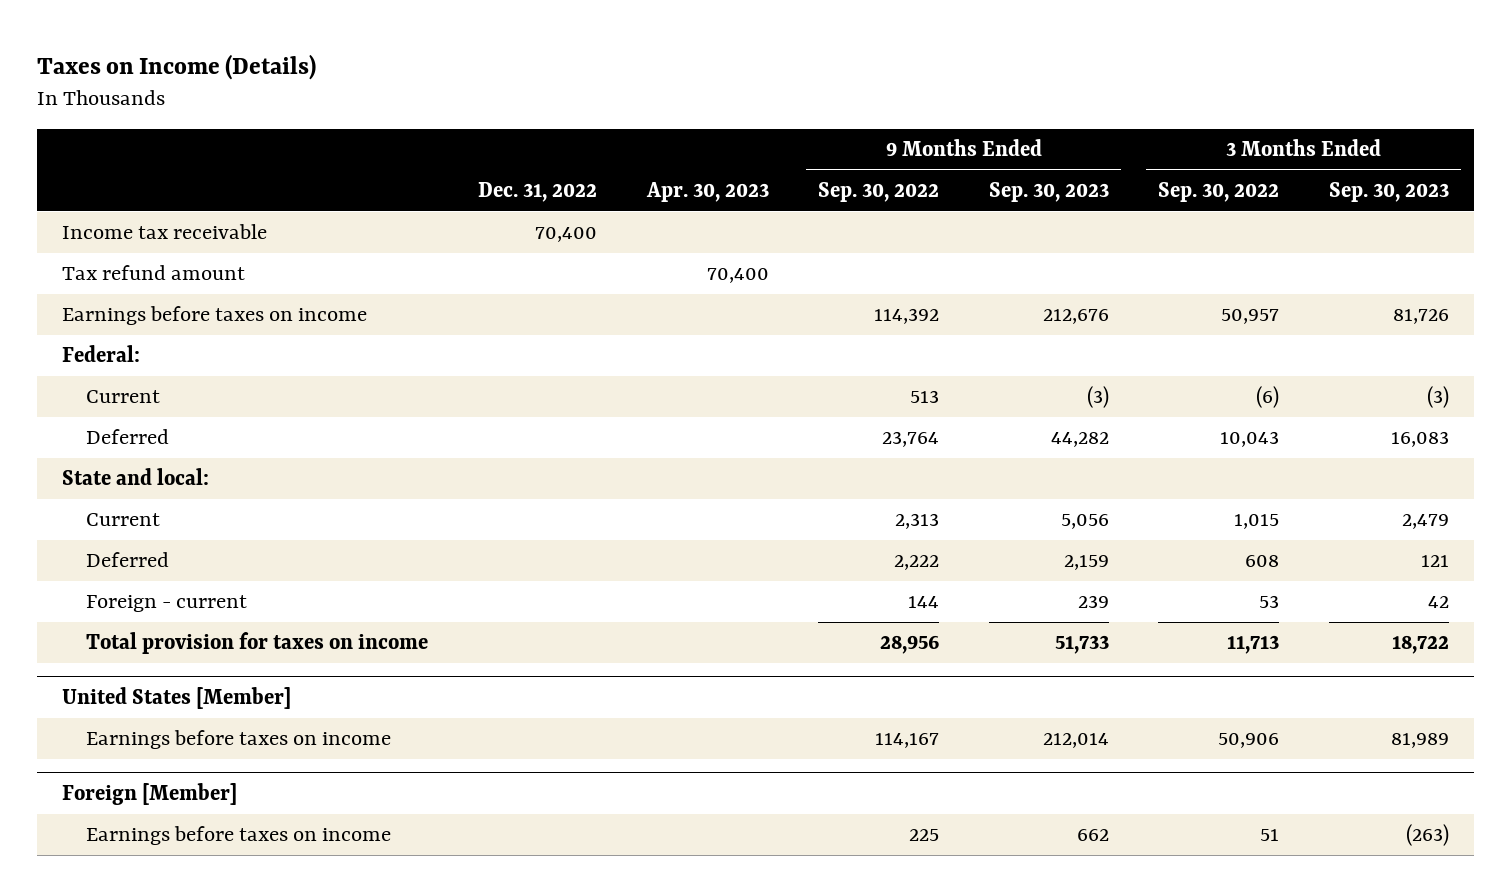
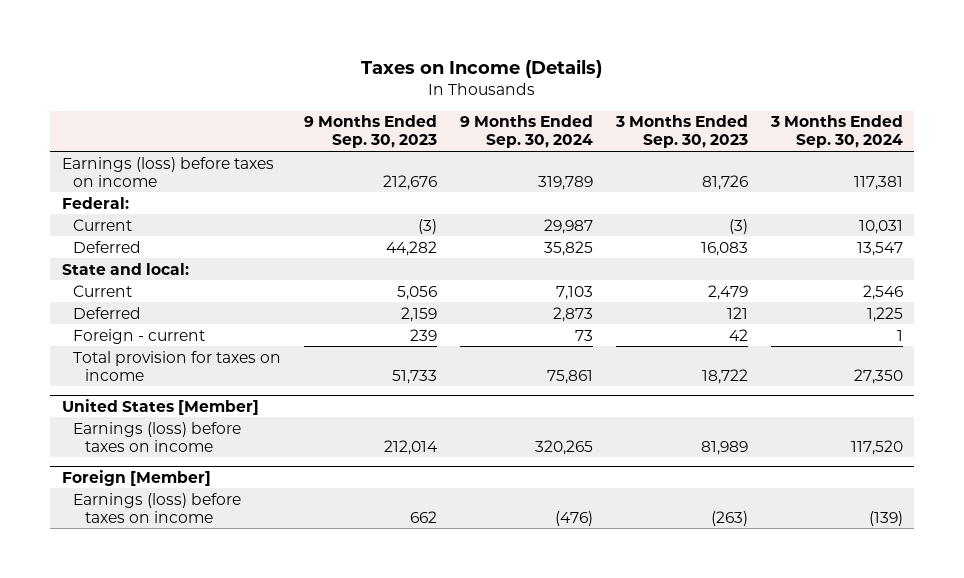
- | Dec. 31, 2022 | Apr. 30, 2023 | 9 Months Ended Sep. 30, 2022 | 9 Months Ended Sep. 30, 2023 | 3 Months Ended Sep. 30, 2022 | 3 Months Ended Sep. 30, 2023
+ | 9 Months Ended Sep. 30, 2023 | 9 Months Ended Sep. 30, 2024 | 3 Months Ended Sep. 30, 2023 | 3 Months Ended Sep. 30, 2024
- Income tax receivable | 70,400 | | | | |
- Tax refund amount | | 70,400 | | | |
- Earnings before taxes on income | | | 114,392 | 212,676 | 50,957 | 81,726
+ Earnings (loss) before taxes on income | 212,676 | 319,789 | 81,726 | 117,381
@ United States [Member]
- Earnings before taxes on income | | | 114,167 | 212,014 | 50,906 | 81,989
+ Earnings (loss) before taxes on income | 212,014 | 320,265 | 81,989 | 117,520
@ Foreign [Member]
- Earnings before taxes on income | | | 225 | 662 | 51 | (263)
+ Earnings (loss) before taxes on income | 662 | (476) | (263) | (139)

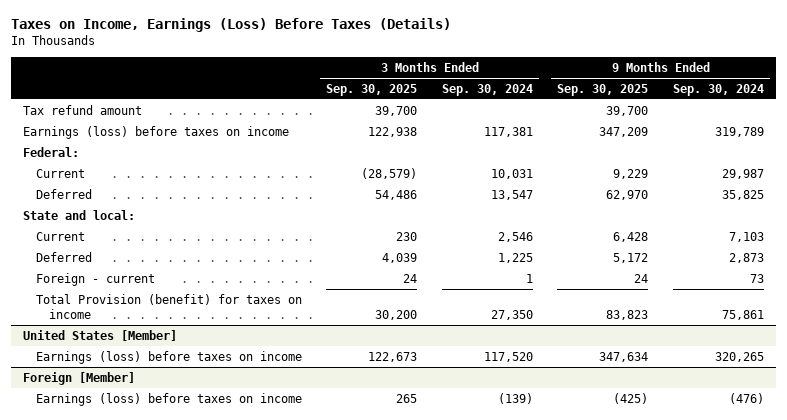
- Taxes on Income (Details)
+ Taxes on Income, Earnings (Loss) Before Taxes (Details)
- | 9 Months Ended Sep. 30, 2023 | 9 Months Ended Sep. 30, 2024 | 3 Months Ended Sep. 30, 2023 | 3 Months Ended Sep. 30, 2024
+ | 3 Months Ended Sep. 30, 2025 | 3 Months Ended Sep. 30, 2024 | 9 Months Ended Sep. 30, 2025 | 9 Months Ended Sep. 30, 2024
+ Tax refund amount | 39,700 | | 39,700 |
- Total provision for taxes on income | 51,733 | 75,861 | 18,722 | 27,350
+ Total Provision (benefit) for taxes on income | 30,200 | 27,350 | 83,823 | 75,861

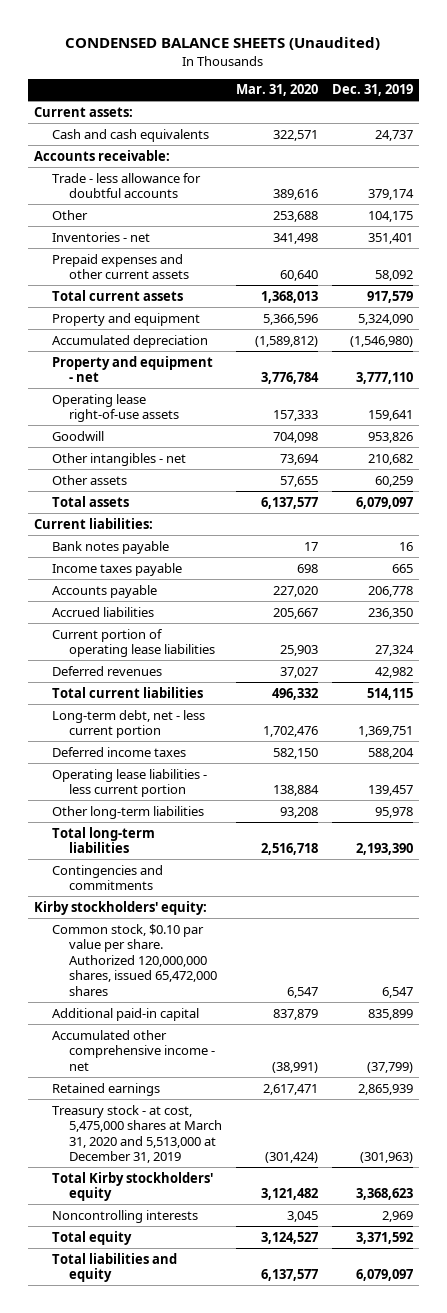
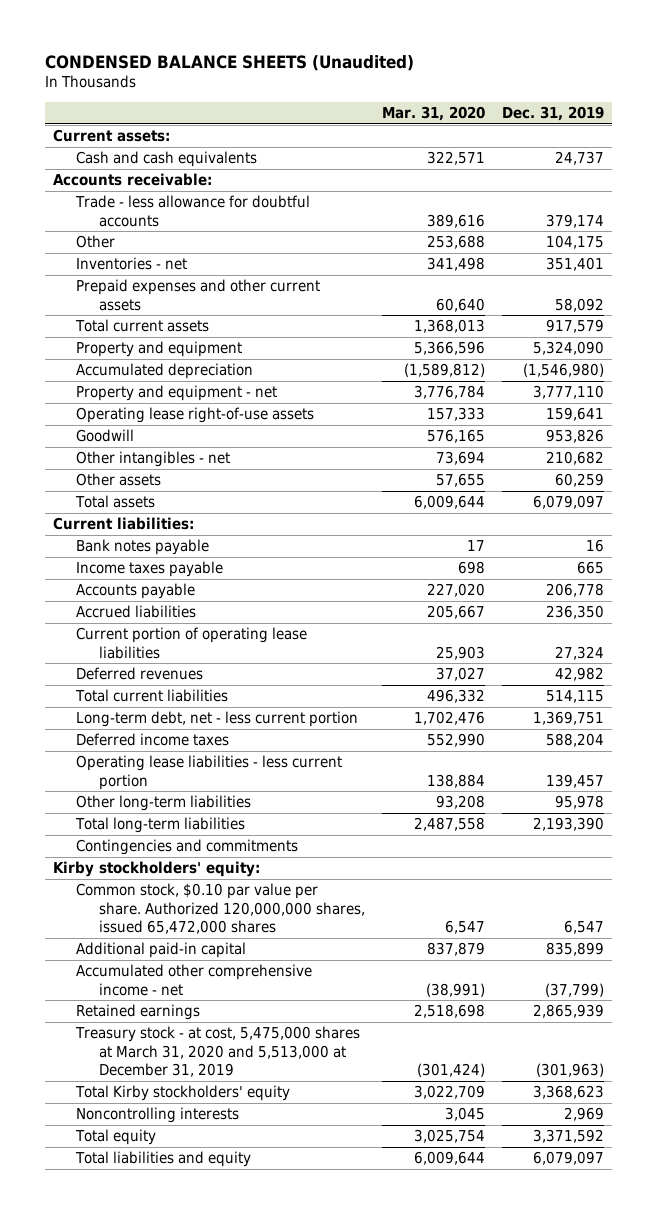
- Goodwill | 704,098 | 953,826
+ Goodwill | 576,165 | 953,826
- Total assets | 6,137,577 | 6,079,097
+ Total assets | 6,009,644 | 6,079,097
- Deferred income taxes | 582,150 | 588,204
+ Deferred income taxes | 552,990 | 588,204
- Total long-term liabilities | 2,516,718 | 2,193,390
+ Total long-term liabilities | 2,487,558 | 2,193,390
- Retained earnings | 2,617,471 | 2,865,939
+ Retained earnings | 2,518,698 | 2,865,939
- Total Kirby stockholders' equity | 3,121,482 | 3,368,623
+ Total Kirby stockholders' equity | 3,022,709 | 3,368,623
- Total equity | 3,124,527 | 3,371,592
- Total liabilities and equity | 6,137,577 | 6,079,097
+ Total equity | 3,025,754 | 3,371,592
+ Total liabilities and equity | 6,009,644 | 6,079,097

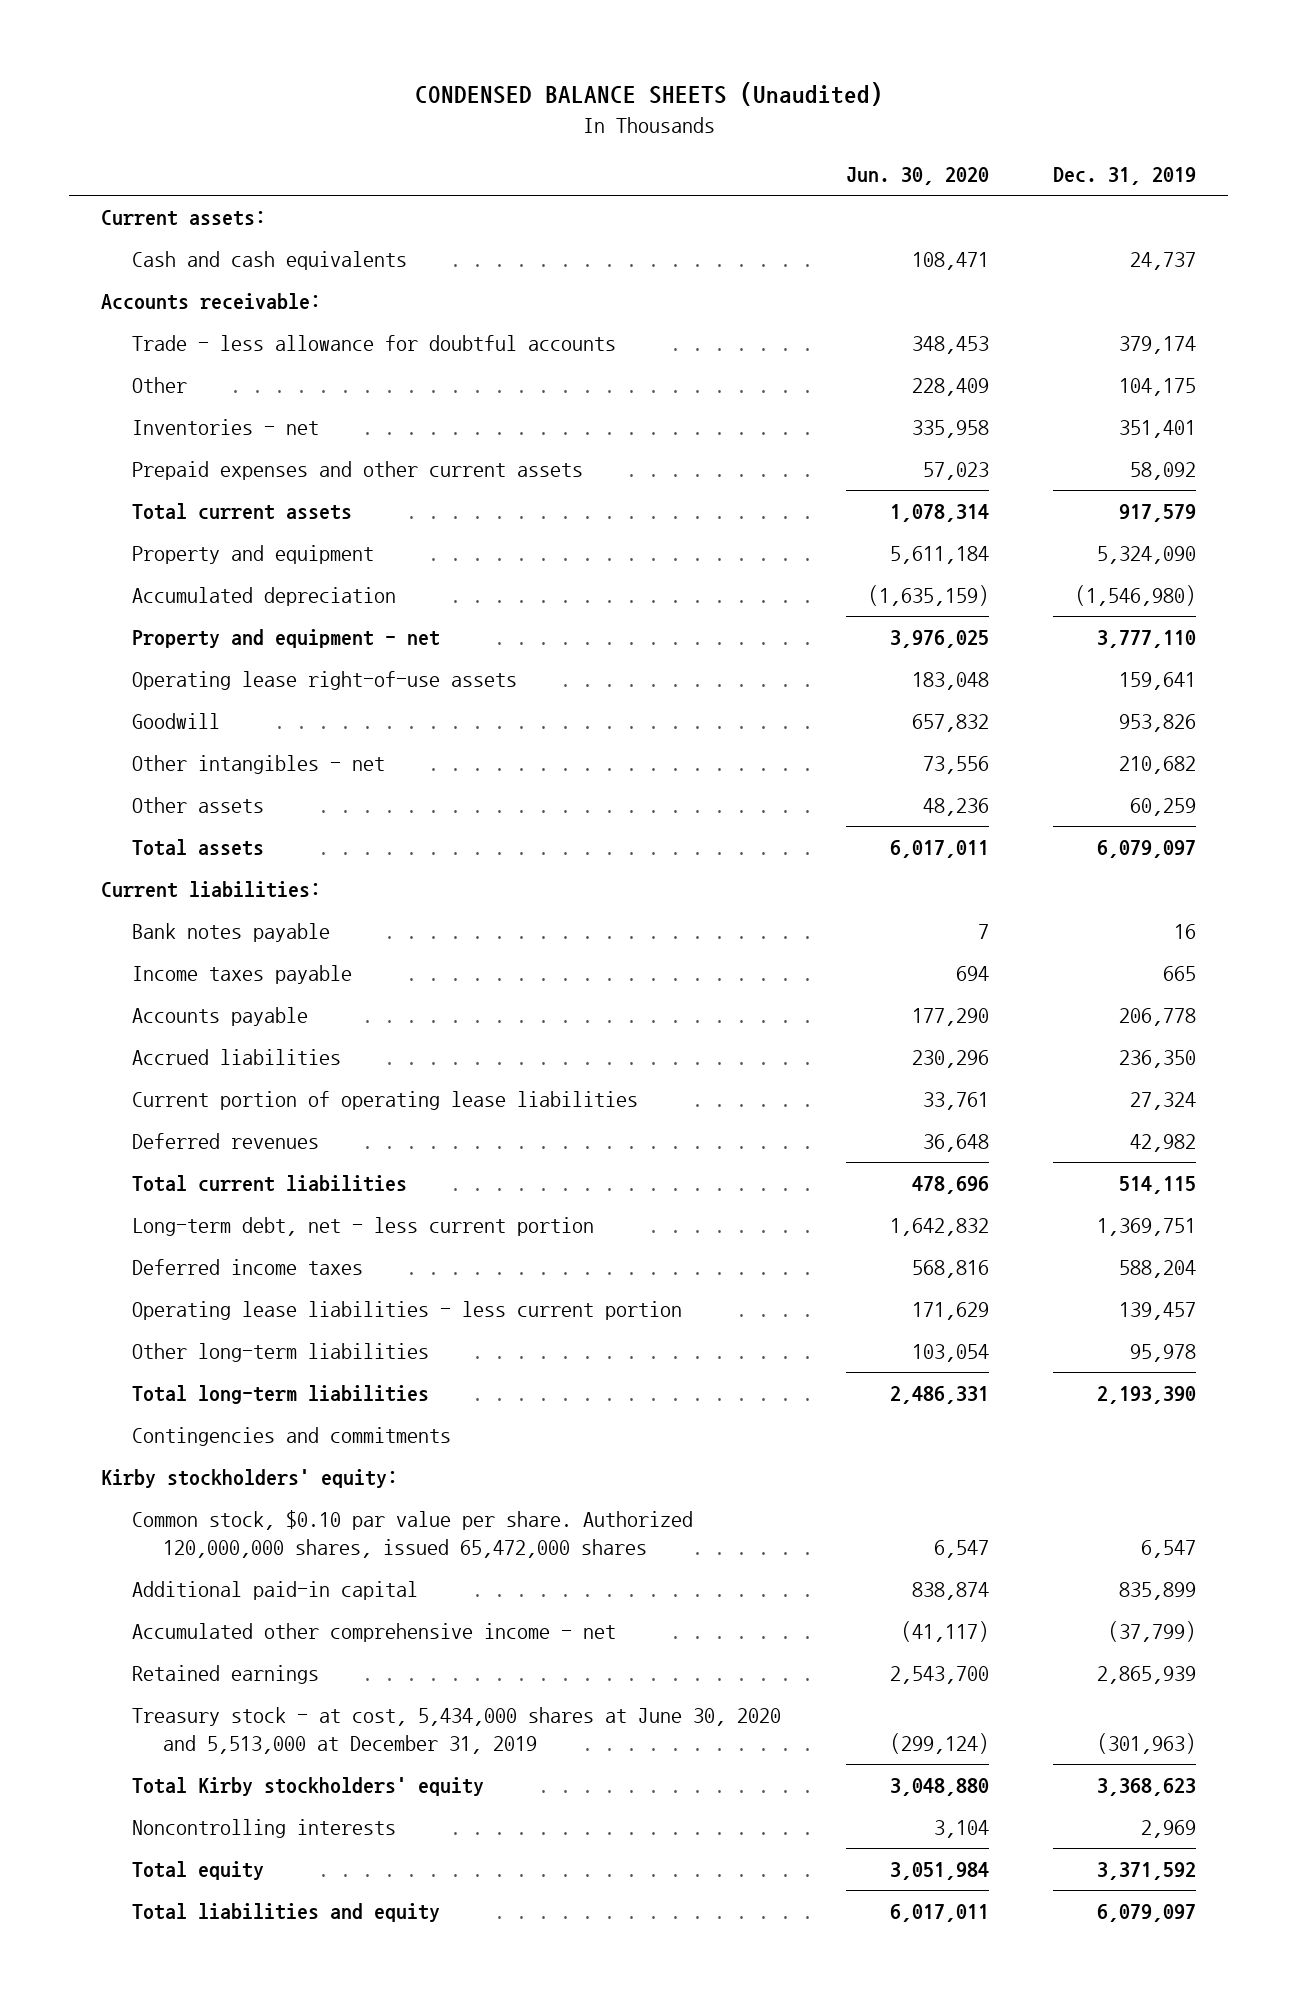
- | Mar. 31, 2020 | Dec. 31, 2019
+ | Jun. 30, 2020 | Dec. 31, 2019
- Treasury stock - at cost, 5,475,000 shares at March 31, 2020 and 5,513,000 at December 31, 2019 | (301,424) | (301,963)
+ Treasury stock - at cost, 5,434,000 shares at June 30, 2020 and 5,513,000 at December 31, 2019 | (299,124) | (301,963)

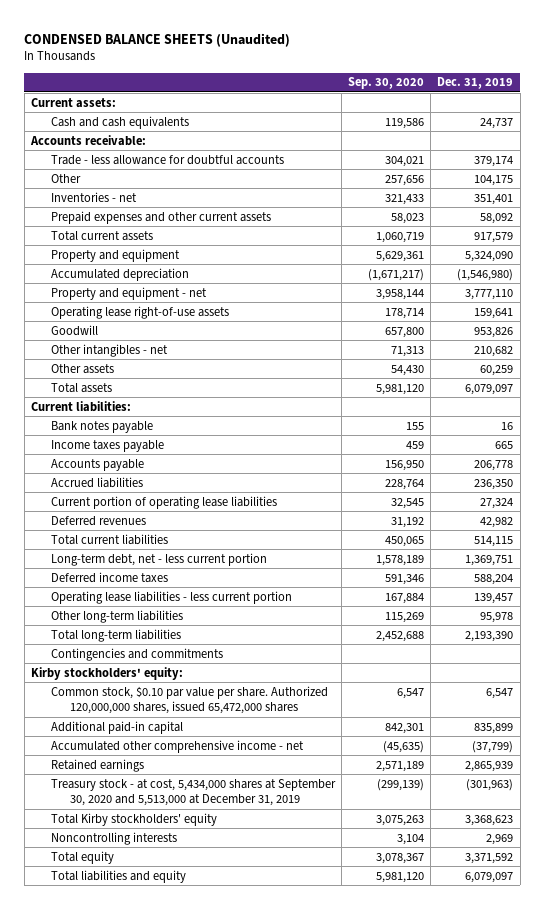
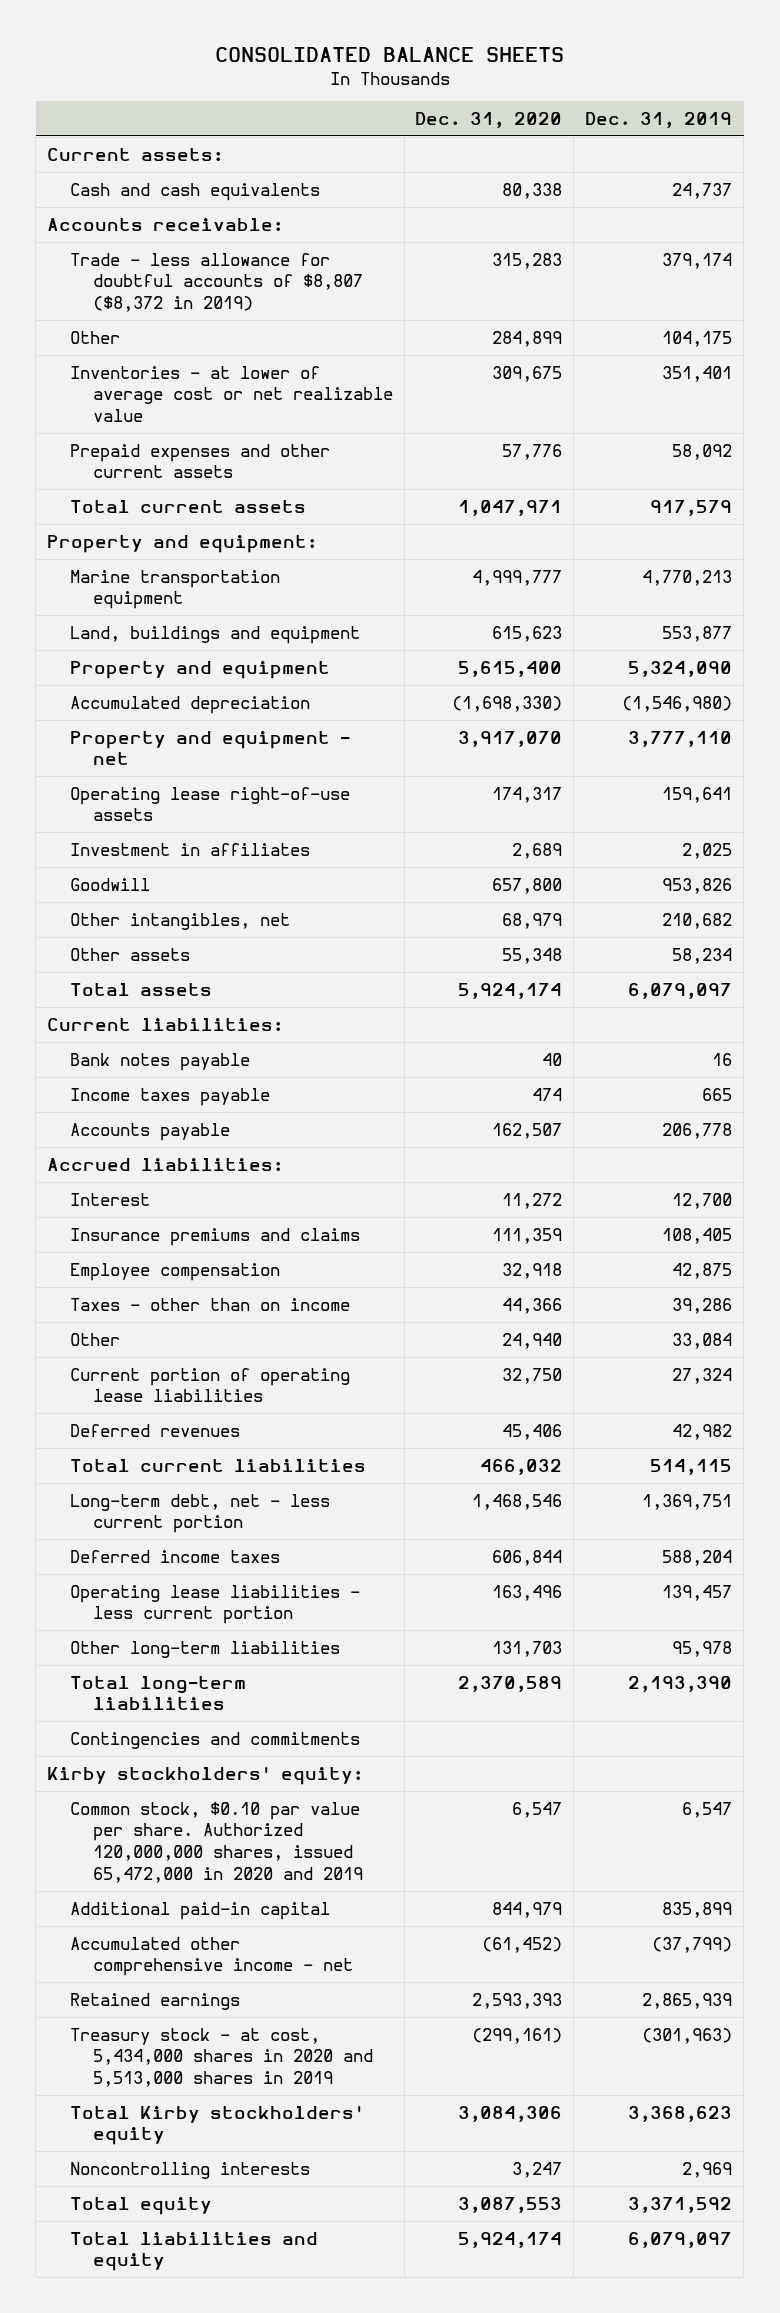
- CONDENSED BALANCE SHEETS (Unaudited)
+ CONSOLIDATED BALANCE SHEETS
- | Sep. 30, 2020 | Dec. 31, 2019
+ | Dec. 31, 2020 | Dec. 31, 2019
- Trade - less allowance for doubtful accounts | 304,021 | 379,174
+ Trade - less allowance for doubtful accounts of $8,807 ($8,372 in 2019) | 315,283 | 379,174
- Inventories - net | 321,433 | 351,401
+ Inventories - at lower of average cost or net realizable value | 309,675 | 351,401
+ Property and equipment:
+ Marine transportation equipment | 4,999,777 | 4,770,213
+ Land, buildings and equipment | 615,623 | 553,877
+ Investment in affiliates | 2,689 | 2,025
- Other intangibles - net | 71,313 | 210,682
- Other assets | 54,430 | 60,259
+ Other intangibles, net | 68,979 | 210,682
+ Other assets | 55,348 | 58,234
- Accrued liabilities | 228,764 | 236,350
+ Accrued liabilities:
+ Interest | 11,272 | 12,700
+ Insurance premiums and claims | 111,359 | 108,405
+ Employee compensation | 32,918 | 42,875
+ Taxes - other than on income | 44,366 | 39,286
+ Other | 24,940 | 33,084
- Common stock, $0.10 par value per share. Authorized 120,000,000 shares, issued 65,472,000 shares | 6,547 | 6,547
+ Common stock, $0.10 par value per share. Authorized 120,000,000 shares, issued 65,472,000 in 2020 and 2019 | 6,547 | 6,547
- Treasury stock - at cost, 5,434,000 shares at September 30, 2020 and 5,513,000 at December 31, 2019 | (299,139) | (301,963)
+ Treasury stock - at cost, 5,434,000 shares in 2020 and 5,513,000 shares in 2019 | (299,161) | (301,963)

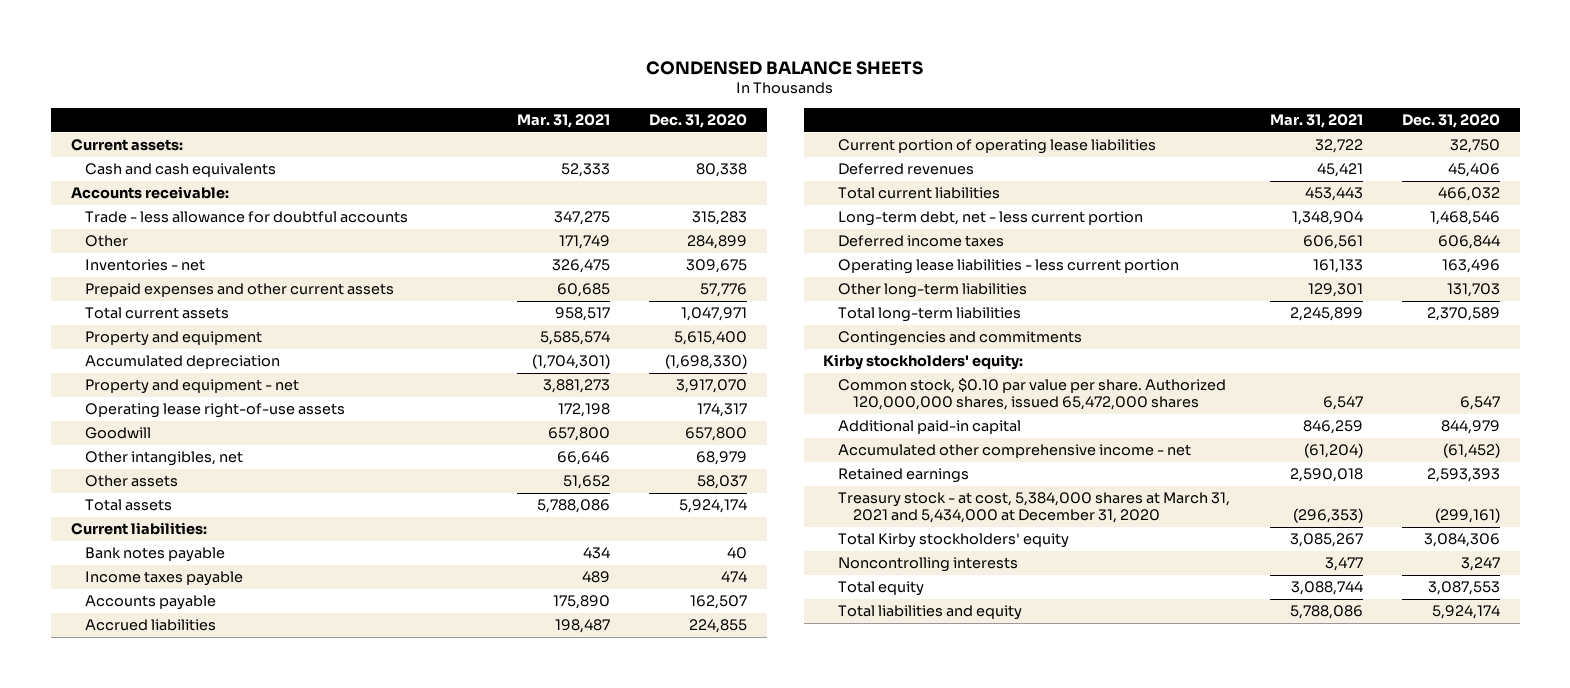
- CONSOLIDATED BALANCE SHEETS
+ CONDENSED BALANCE SHEETS
- | Dec. 31, 2020 | Dec. 31, 2019
+ | Mar. 31, 2021 | Dec. 31, 2020
- Trade - less allowance for doubtful accounts of $8,807 ($8,372 in 2019) | 315,283 | 379,174
+ Trade - less allowance for doubtful accounts | 347,275 | 315,283
- Inventories - at lower of average cost or net realizable value | 309,675 | 351,401
+ Inventories - net | 326,475 | 309,675
- Property and equipment:
- Marine transportation equipment | 4,999,777 | 4,770,213
- Land, buildings and equipment | 615,623 | 553,877
- Investment in affiliates | 2,689 | 2,025
- Other assets | 55,348 | 58,234
+ Other assets | 51,652 | 58,037
- Accrued liabilities:
- Interest | 11,272 | 12,700
- Insurance premiums and claims | 111,359 | 108,405
- Employee compensation | 32,918 | 42,875
- Taxes - other than on income | 44,366 | 39,286
- Other | 24,940 | 33,084
+ Accrued liabilities | 198,487 | 224,855
- Common stock, $0.10 par value per share. Authorized 120,000,000 shares, issued 65,472,000 in 2020 and 2019 | 6,547 | 6,547
+ Common stock, $0.10 par value per share. Authorized 120,000,000 shares, issued 65,472,000 shares | 6,547 | 6,547
- Treasury stock - at cost, 5,434,000 shares in 2020 and 5,513,000 shares in 2019 | (299,161) | (301,963)
+ Treasury stock - at cost, 5,384,000 shares at March 31, 2021 and 5,434,000 at December 31, 2020 | (296,353) | (299,161)

